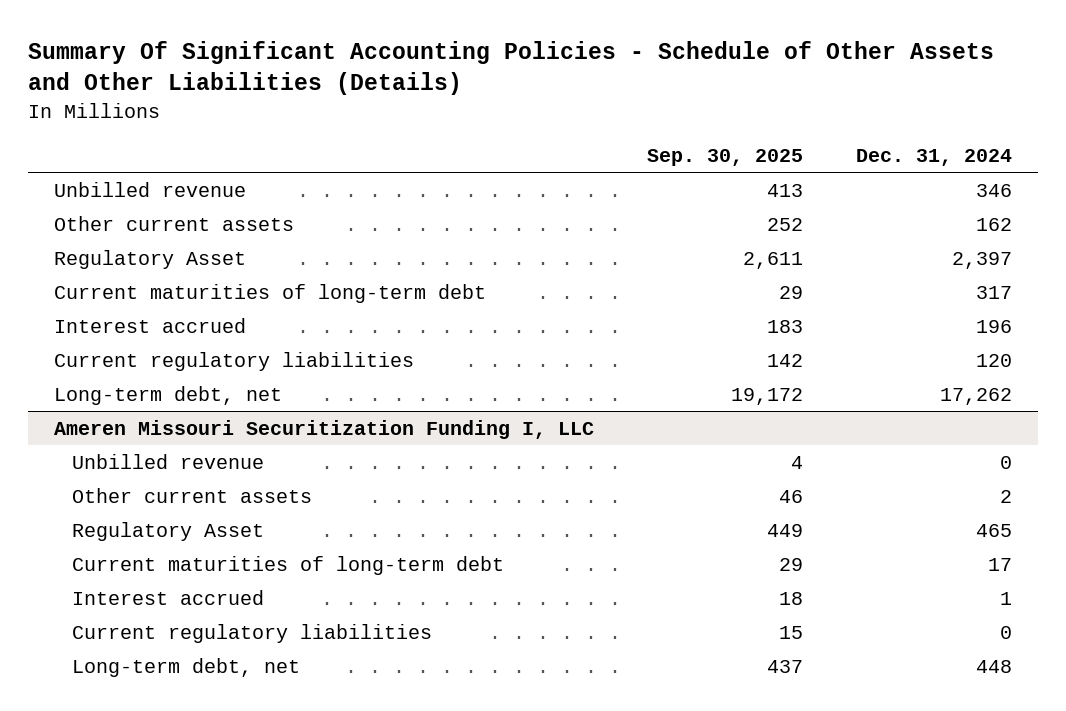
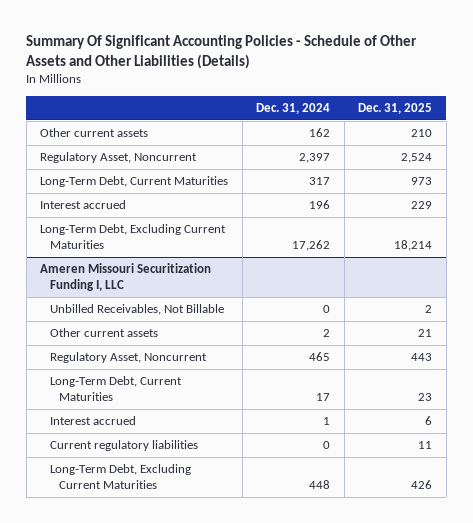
- | Sep. 30, 2025 | Dec. 31, 2024
+ | Dec. 31, 2024 | Dec. 31, 2025
- Unbilled revenue | 413 | 346
- Regulatory Asset | 2,611 | 2,397
- Current maturities of long-term debt | 29 | 317
+ Regulatory Asset, Noncurrent | 2,397 | 2,524
+ Long-Term Debt, Current Maturities | 317 | 973
- Current regulatory liabilities | 142 | 120
- Long-term debt, net | 19,172 | 17,262
+ Long-Term Debt, Excluding Current Maturities | 17,262 | 18,214
@ Ameren Missouri Securitization Funding I, LLC
- Unbilled revenue | 4 | 0
+ Unbilled Receivables, Not Billable | 0 | 2
- Regulatory Asset | 449 | 465
- Current maturities of long-term debt | 29 | 17
+ Regulatory Asset, Noncurrent | 465 | 443
+ Long-Term Debt, Current Maturities | 17 | 23
- Long-term debt, net | 437 | 448
+ Long-Term Debt, Excluding Current Maturities | 448 | 426

